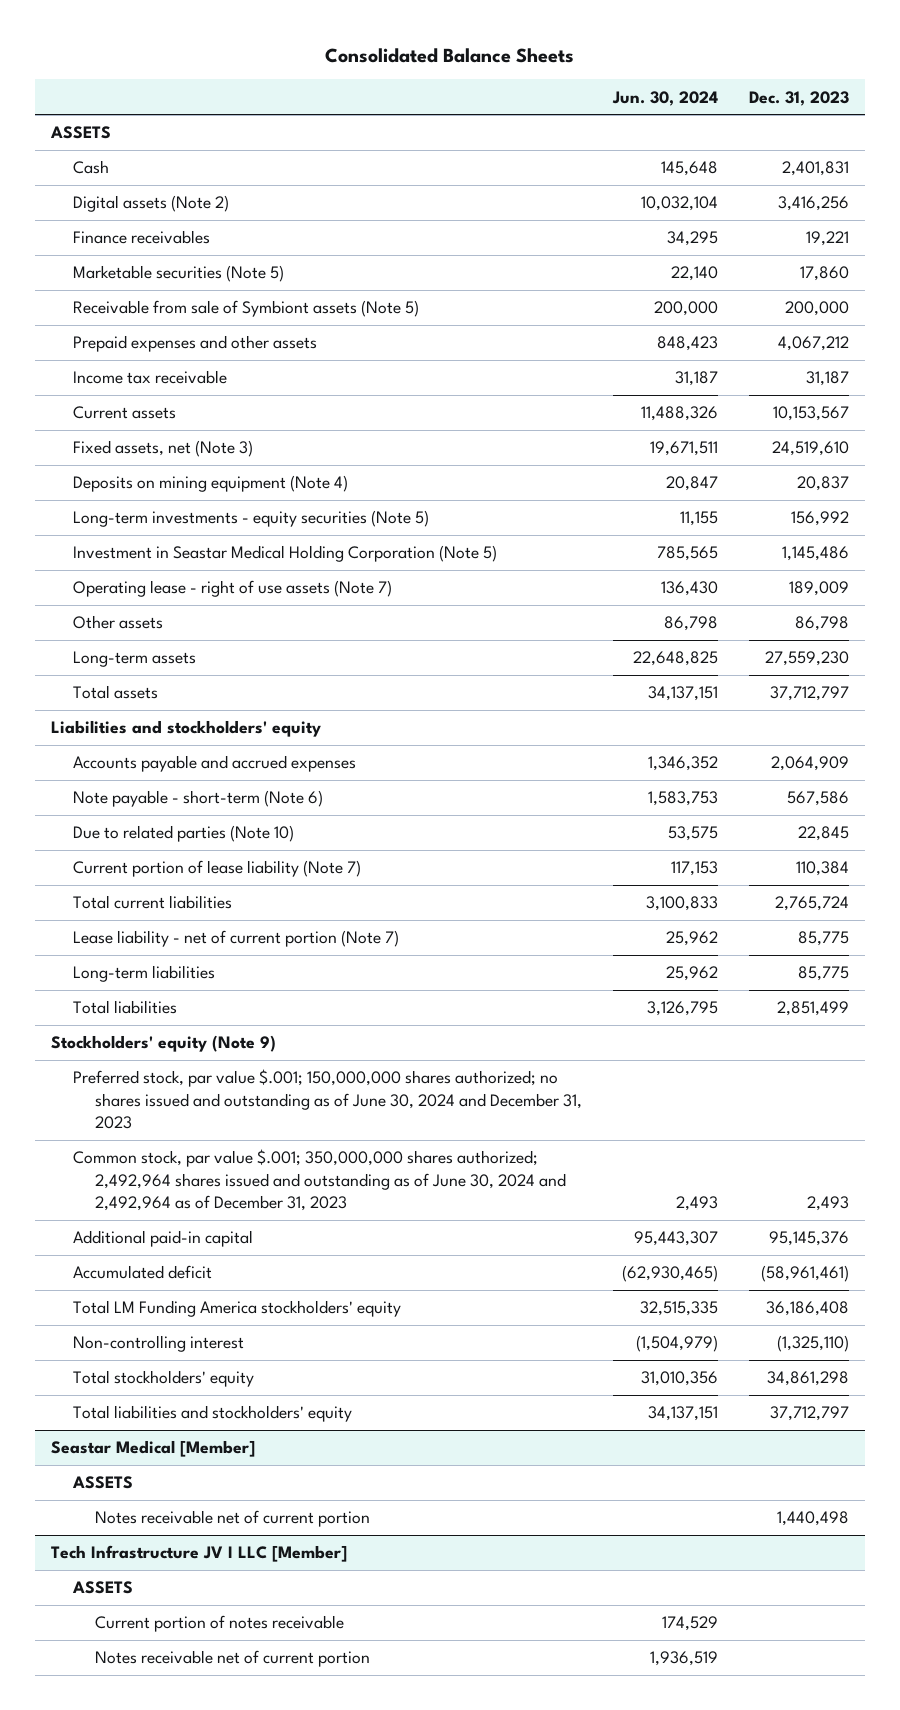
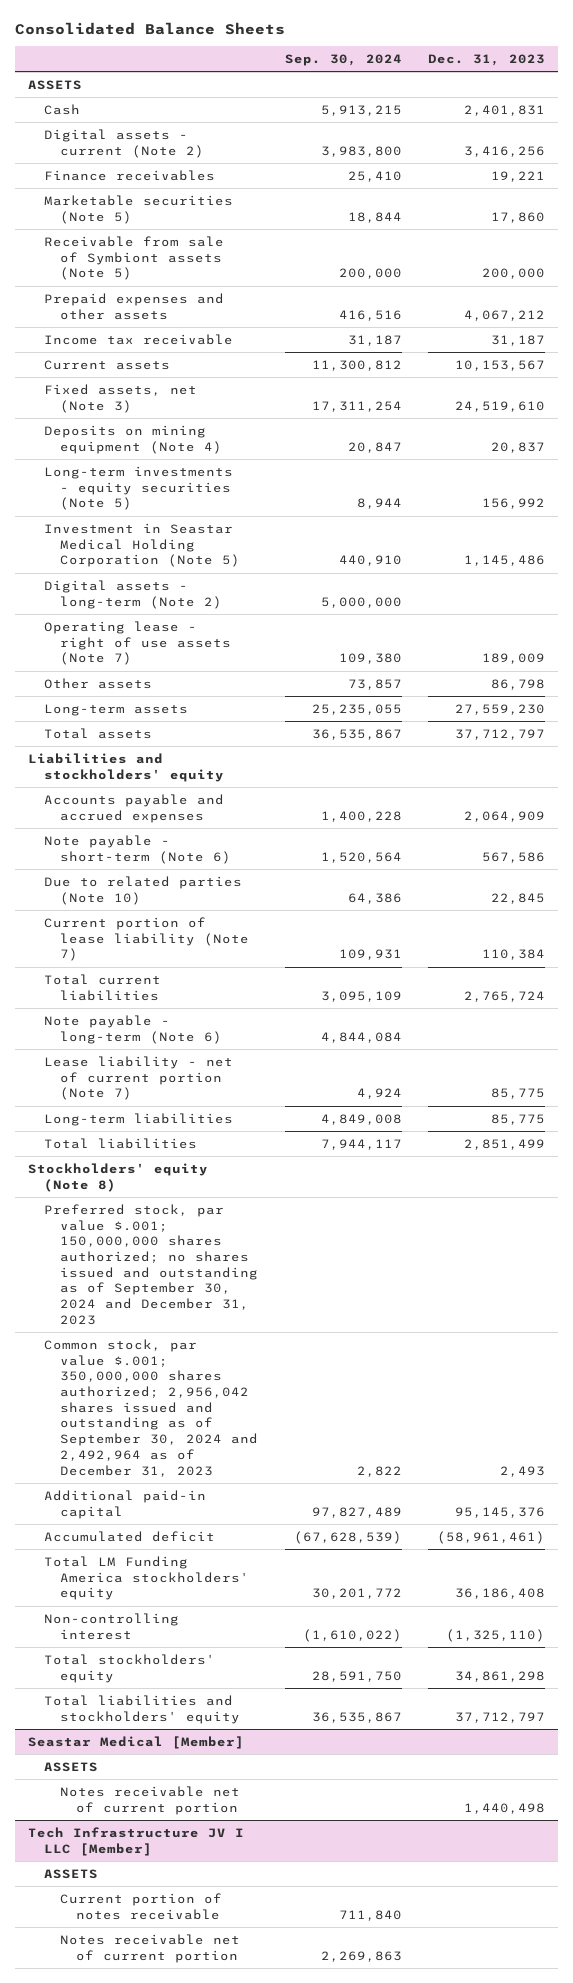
- | Jun. 30, 2024 | Dec. 31, 2023
+ | Sep. 30, 2024 | Dec. 31, 2023
- Digital assets (Note 2) | 10,032,104 | 3,416,256
+ Digital assets - current (Note 2) | 3,983,800 | 3,416,256
+ Digital assets - long-term (Note 2) | 5,000,000 |
+ Note payable - long-term (Note 6) | 4,844,084 |
- Stockholders' equity (Note 9)
- Preferred stock, par value $.001; 150,000,000 shares authorized; no shares issued and outstanding as of June 30, 2024 and December 31, 2023
- Common stock, par value $.001; 350,000,000 shares authorized; 2,492,964 shares issued and outstanding as of June 30, 2024 and 2,492,964 as of December 31, 2023 | 2,493 | 2,493
+ Stockholders' equity (Note 8)
+ Preferred stock, par value $.001; 150,000,000 shares authorized; no shares issued and outstanding as of September 30, 2024 and December 31, 2023
+ Common stock, par value $.001; 350,000,000 shares authorized; 2,956,042 shares issued and outstanding as of September 30, 2024 and 2,492,964 as of December 31, 2023 | 2,822 | 2,493

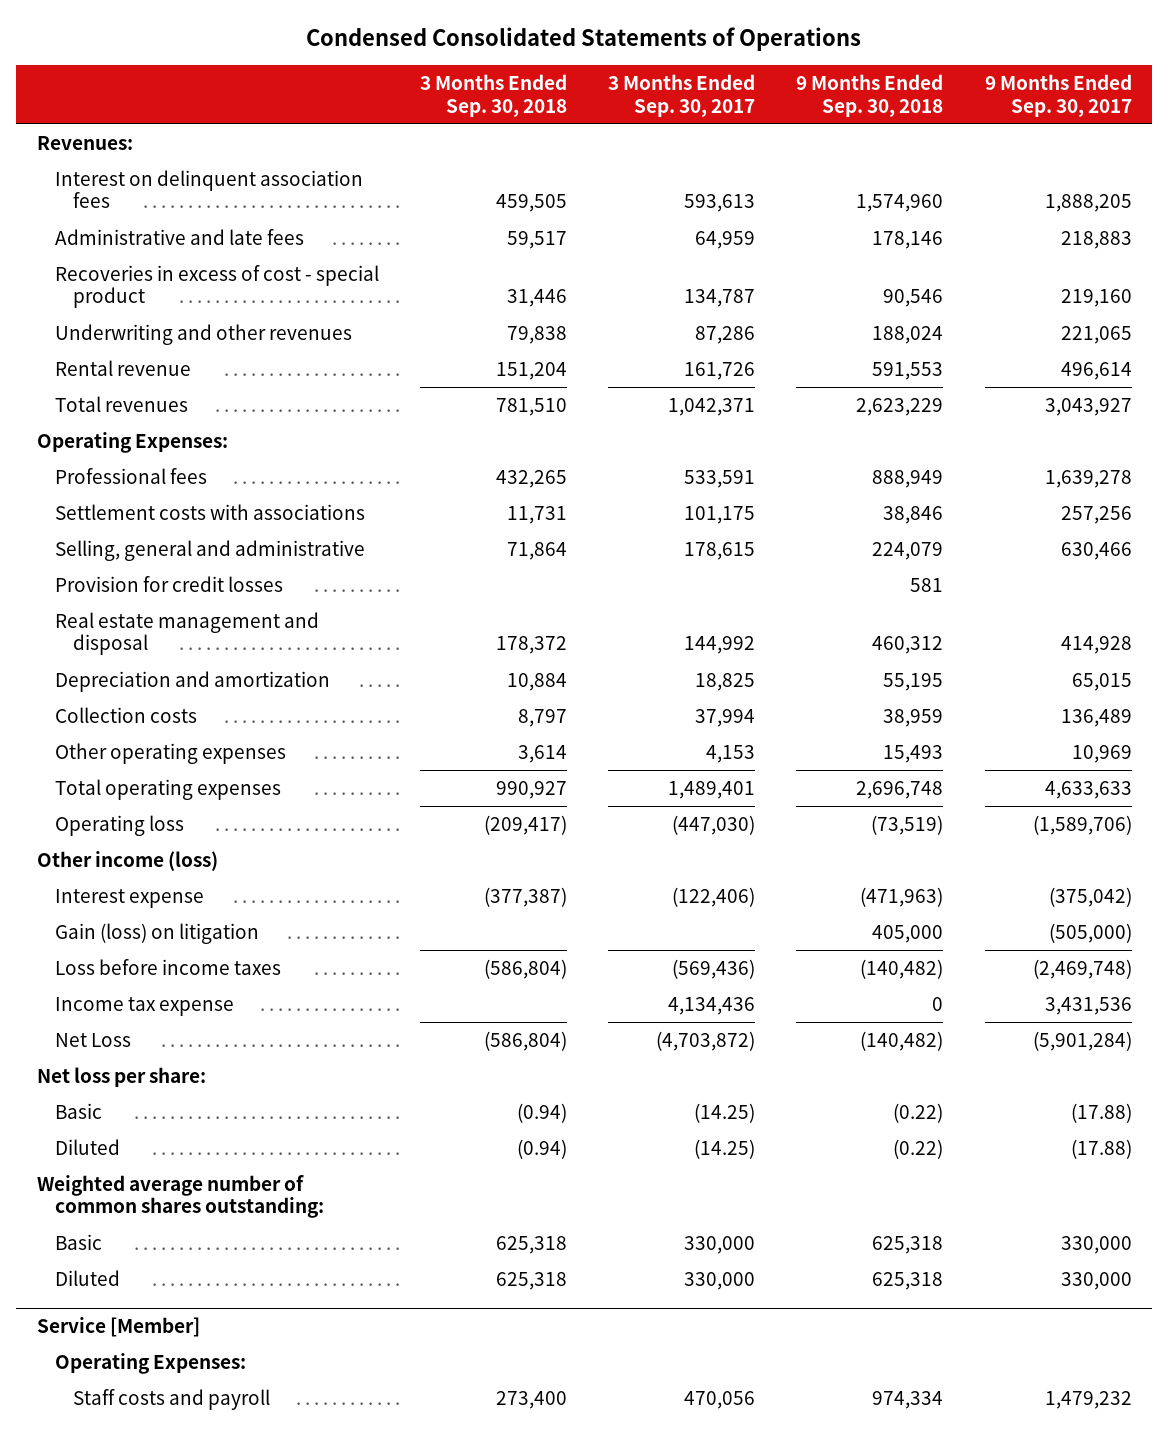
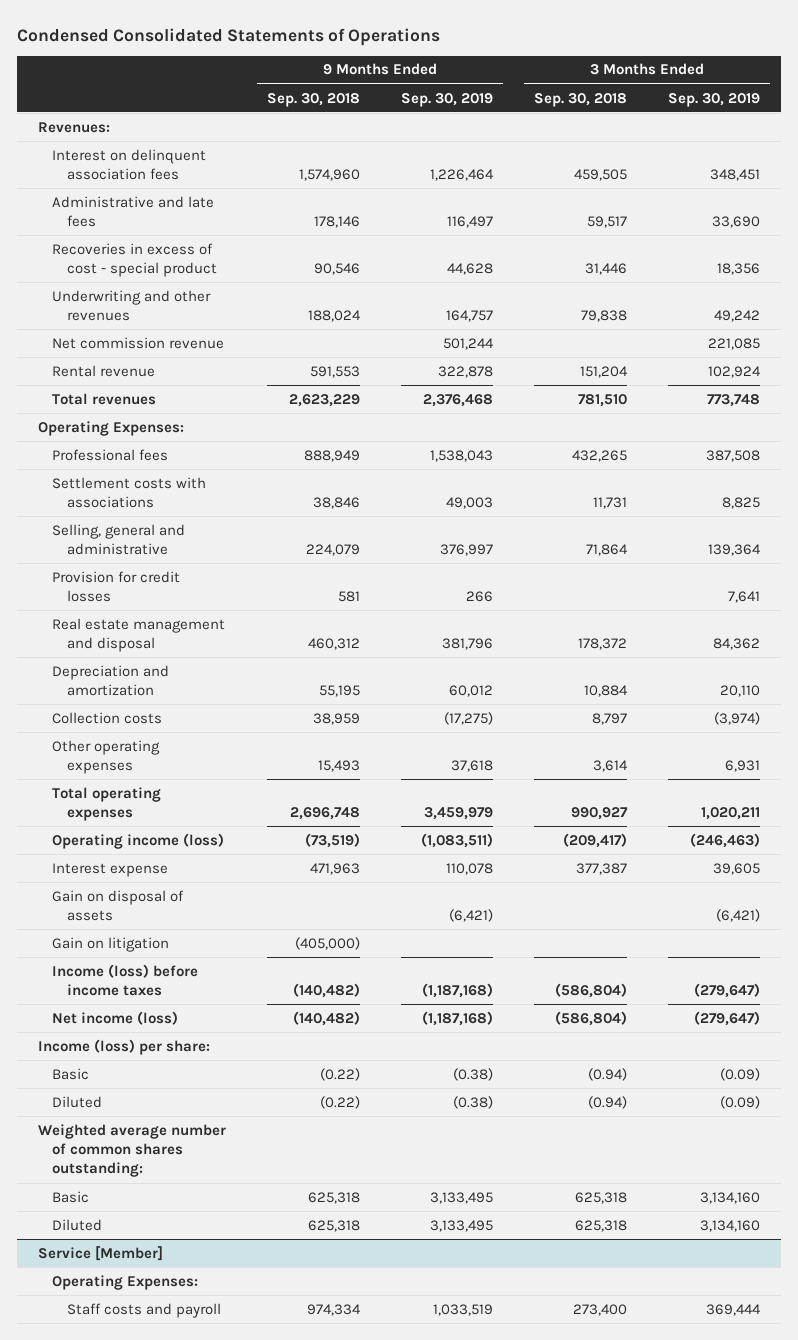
- | 3 Months Ended Sep. 30, 2018 | 3 Months Ended Sep. 30, 2017 | 9 Months Ended Sep. 30, 2018 | 9 Months Ended Sep. 30, 2017
+ | 9 Months Ended Sep. 30, 2018 | 9 Months Ended Sep. 30, 2019 | 3 Months Ended Sep. 30, 2018 | 3 Months Ended Sep. 30, 2019
+ Net commission revenue | | 501,244 | | 221,085
- Operating loss | (209,417) | (447,030) | (73,519) | (1,589,706)
- Other income (loss)
- Interest expense | (377,387) | (122,406) | (471,963) | (375,042)
- Gain (loss) on litigation | | | 405,000 | (505,000)
- Loss before income taxes | (586,804) | (569,436) | (140,482) | (2,469,748)
- Income tax expense | | 4,134,436 | 0 | 3,431,536
- Net Loss | (586,804) | (4,703,872) | (140,482) | (5,901,284)
- Net loss per share:
+ Operating income (loss) | (73,519) | (1,083,511) | (209,417) | (246,463)
+ Interest expense | 471,963 | 110,078 | 377,387 | 39,605
+ Gain on disposal of assets | | (6,421) | | (6,421)
+ Gain on litigation | (405,000) | | |
+ Income (loss) before income taxes | (140,482) | (1,187,168) | (586,804) | (279,647)
+ Net income (loss) | (140,482) | (1,187,168) | (586,804) | (279,647)
+ Income (loss) per share:

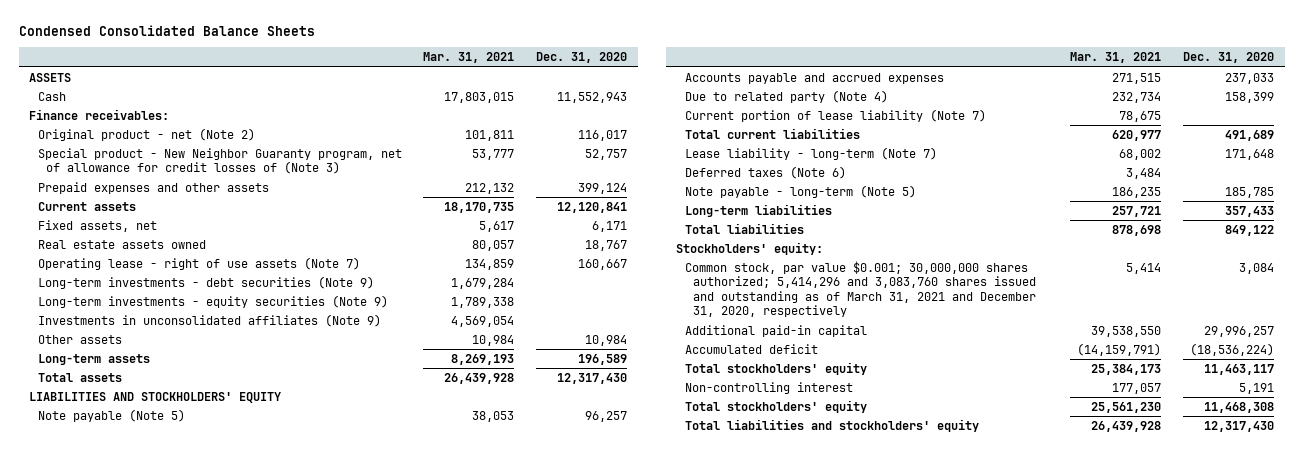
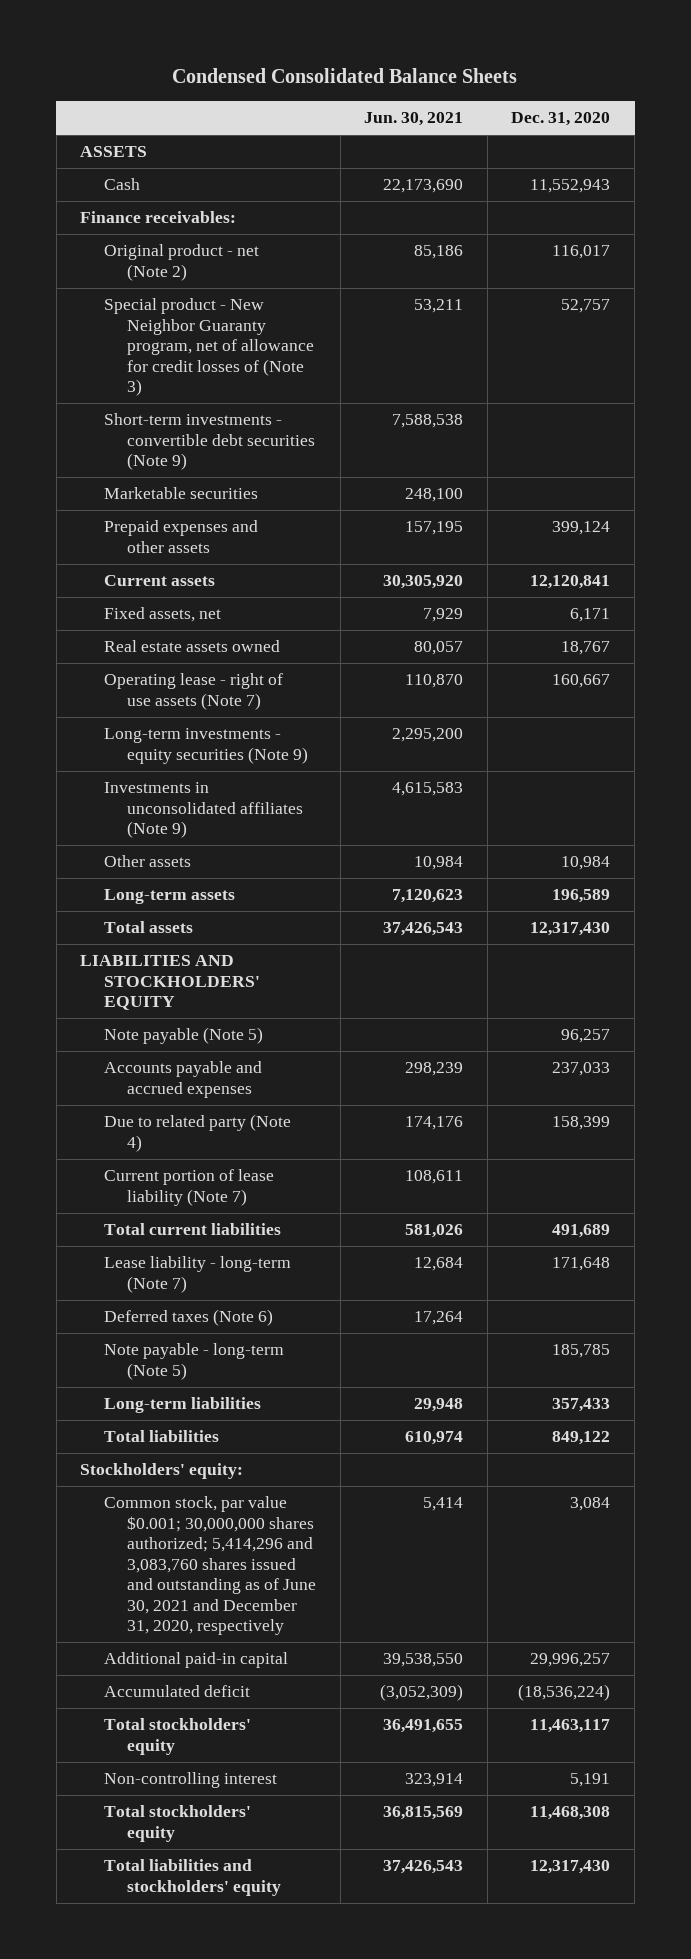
- | Mar. 31, 2021 | Dec. 31, 2020
+ | Jun. 30, 2021 | Dec. 31, 2020
+ Short-term investments - convertible debt securities (Note 9) | 7,588,538 |
+ Marketable securities | 248,100 |
- Long-term investments - debt securities (Note 9) | 1,679,284 |
- Common stock, par value $0.001; 30,000,000 shares authorized; 5,414,296 and 3,083,760 shares issued and outstanding as of March 31, 2021 and December 31, 2020, respectively | 5,414 | 3,084
+ Common stock, par value $0.001; 30,000,000 shares authorized; 5,414,296 and 3,083,760 shares issued and outstanding as of June 30, 2021 and December 31, 2020, respectively | 5,414 | 3,084

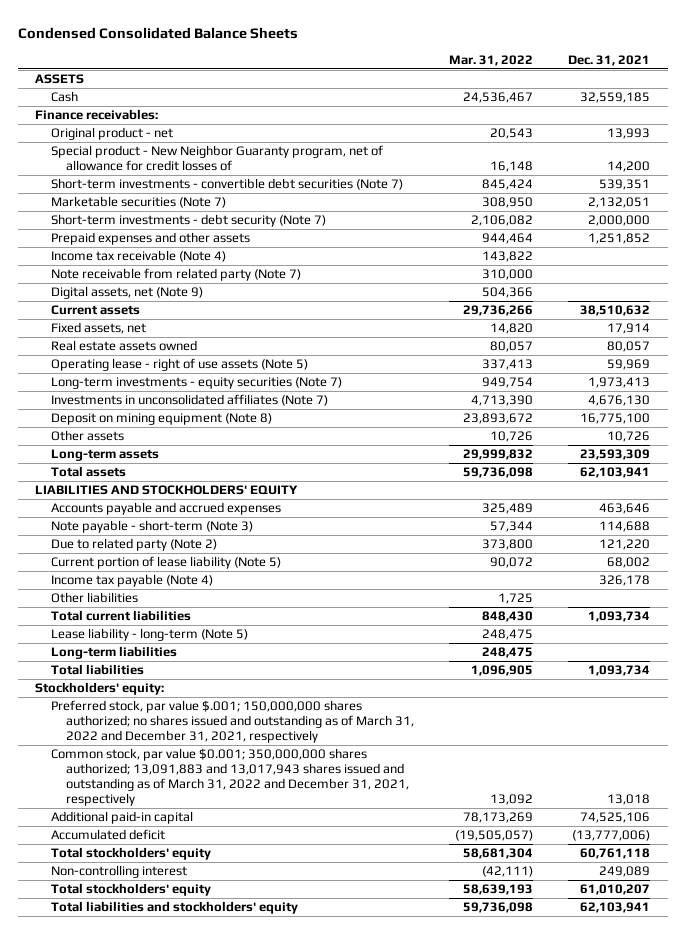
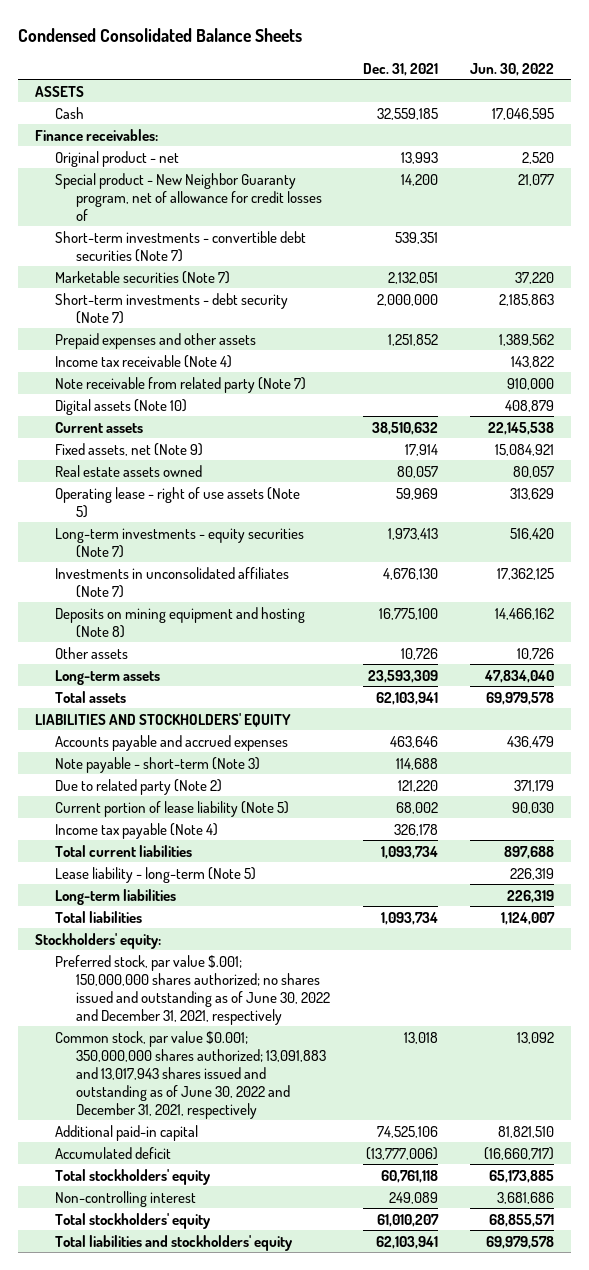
- | Mar. 31, 2022 | Dec. 31, 2021
+ | Dec. 31, 2021 | Jun. 30, 2022
- Digital assets, net (Note 9) | 504,366 |
+ Digital assets (Note 10) | | 408,879
- Fixed assets, net | 14,820 | 17,914
+ Fixed assets, net (Note 9) | 17,914 | 15,084,921
- Deposit on mining equipment (Note 8) | 23,893,672 | 16,775,100
+ Deposits on mining equipment and hosting (Note 8) | 16,775,100 | 14,466,162
- Other liabilities | 1,725 |
- Preferred stock, par value $.001; 150,000,000 shares authorized; no shares issued and outstanding as of March 31, 2022 and December 31, 2021, respectively
- Common stock, par value $0.001; 350,000,000 shares authorized; 13,091,883 and 13,017,943 shares issued and outstanding as of March 31, 2022 and December 31, 2021, respectively | 13,092 | 13,018
+ Preferred stock, par value $.001; 150,000,000 shares authorized; no shares issued and outstanding as of June 30, 2022 and December 31, 2021, respectively
+ Common stock, par value $0.001; 350,000,000 shares authorized; 13,091,883 and 13,017,943 shares issued and outstanding as of June 30, 2022 and December 31, 2021, respectively | 13,018 | 13,092

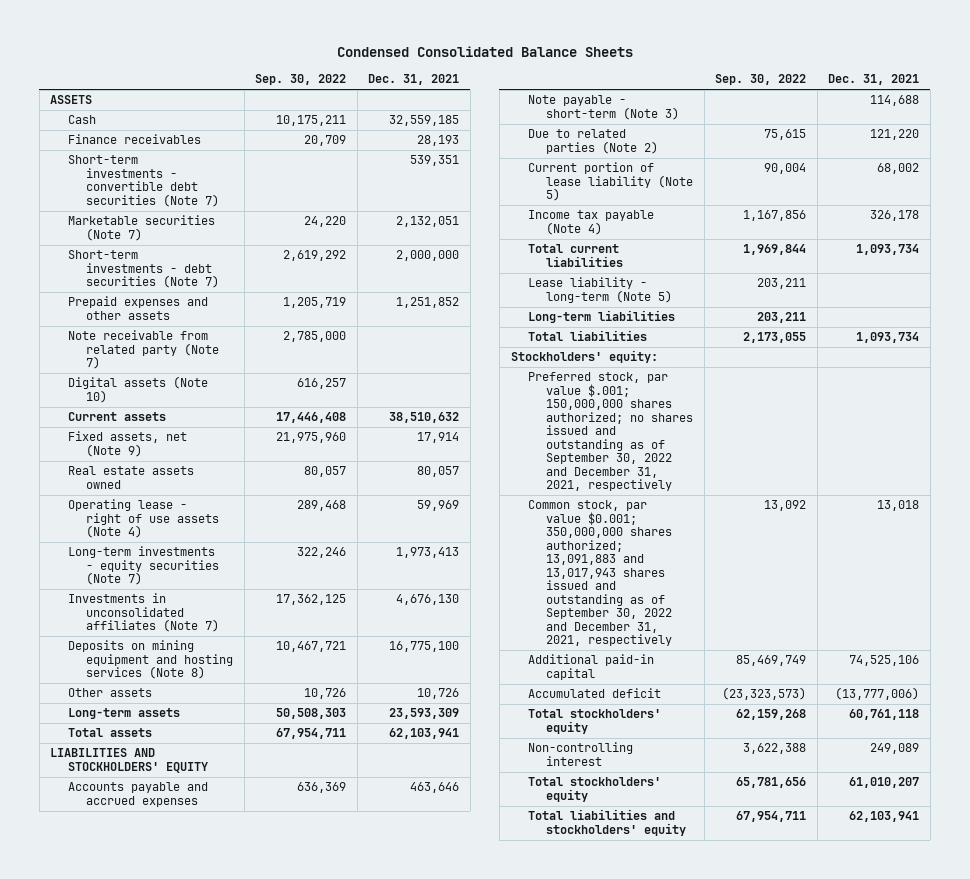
- | Dec. 31, 2021 | Jun. 30, 2022
+ | Sep. 30, 2022 | Dec. 31, 2021
- Finance receivables:
- Original product - net | 13,993 | 2,520
- Special product - New Neighbor Guaranty program, net of allowance for credit losses of | 14,200 | 21,077
+ Finance receivables | 20,709 | 28,193
- Short-term investments - debt security (Note 7) | 2,000,000 | 2,185,863
+ Short-term investments - debt securities (Note 7) | 2,619,292 | 2,000,000
- Income tax receivable (Note 4) | | 143,822
- Operating lease - right of use assets (Note 5) | 59,969 | 313,629
+ Operating lease - right of use assets (Note 4) | 289,468 | 59,969
- Deposits on mining equipment and hosting (Note 8) | 16,775,100 | 14,466,162
+ Deposits on mining equipment and hosting services (Note 8) | 10,467,721 | 16,775,100
- Due to related party (Note 2) | 121,220 | 371,179
+ Due to related parties (Note 2) | 75,615 | 121,220
- Preferred stock, par value $.001; 150,000,000 shares authorized; no shares issued and outstanding as of June 30, 2022 and December 31, 2021, respectively
- Common stock, par value $0.001; 350,000,000 shares authorized; 13,091,883 and 13,017,943 shares issued and outstanding as of June 30, 2022 and December 31, 2021, respectively | 13,018 | 13,092
+ Preferred stock, par value $.001; 150,000,000 shares authorized; no shares issued and outstanding as of September 30, 2022 and December 31, 2021, respectively
+ Common stock, par value $0.001; 350,000,000 shares authorized; 13,091,883 and 13,017,943 shares issued and outstanding as of September 30, 2022 and December 31, 2021, respectively | 13,092 | 13,018

